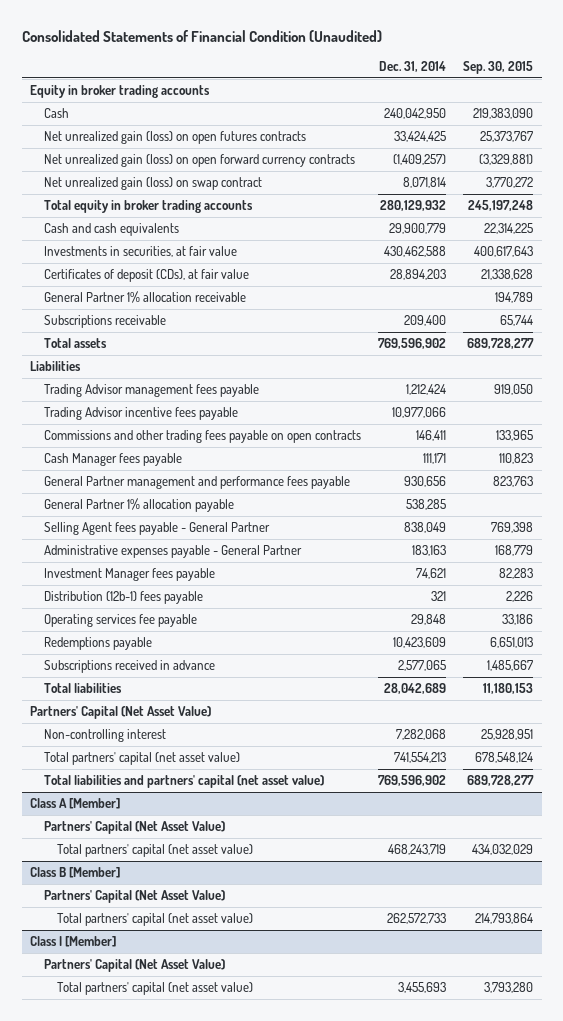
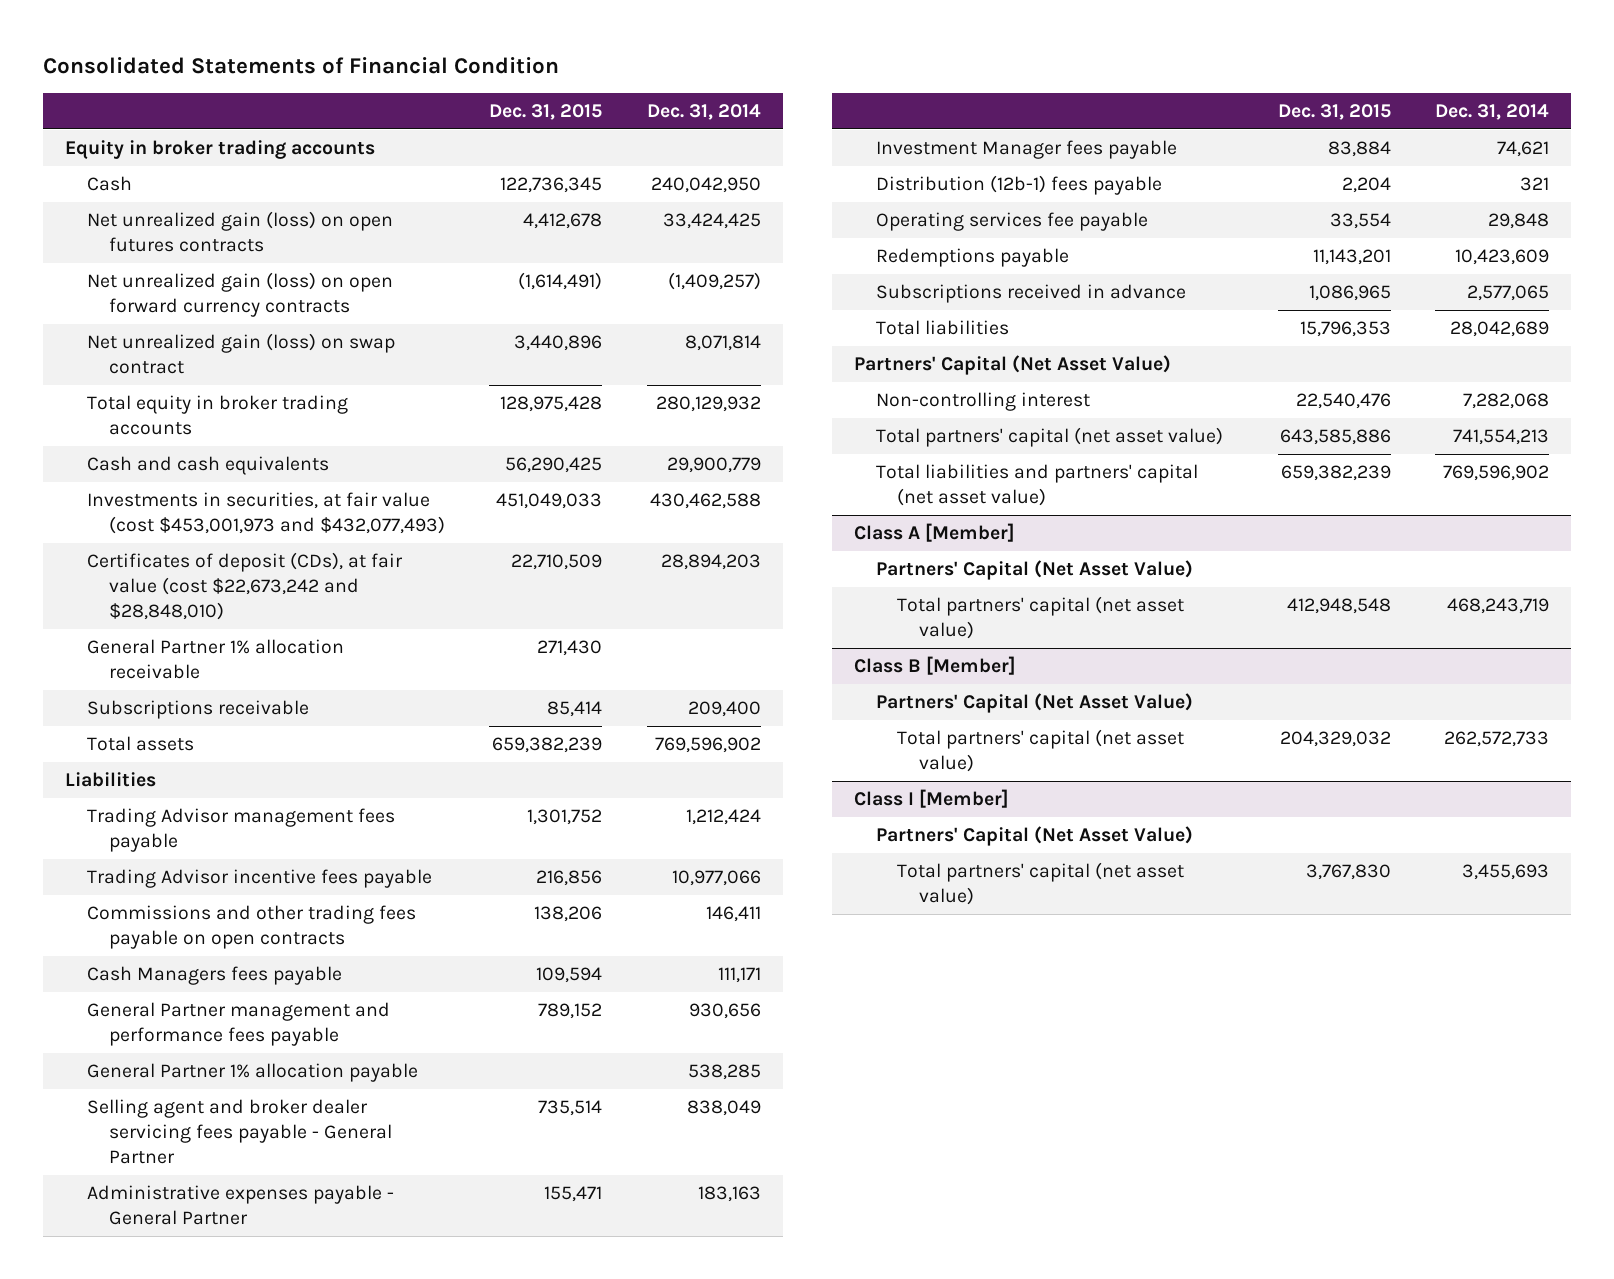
- Consolidated Statements of Financial Condition (Unaudited)
+ Consolidated Statements of Financial Condition
- | Dec. 31, 2014 | Sep. 30, 2015
+ | Dec. 31, 2015 | Dec. 31, 2014
- Investments in securities, at fair value | 430,462,588 | 400,617,643
- Certificates of deposit (CDs), at fair value | 28,894,203 | 21,338,628
+ Investments in securities, at fair value (cost $453,001,973 and $432,077,493) | 451,049,033 | 430,462,588
+ Certificates of deposit (CDs), at fair value (cost $22,673,242 and $28,848,010) | 22,710,509 | 28,894,203
- Cash Manager fees payable | 111,171 | 110,823
+ Cash Managers fees payable | 109,594 | 111,171
- Selling Agent fees payable - General Partner | 838,049 | 769,398
+ Selling agent and broker dealer servicing fees payable - General Partner | 735,514 | 838,049

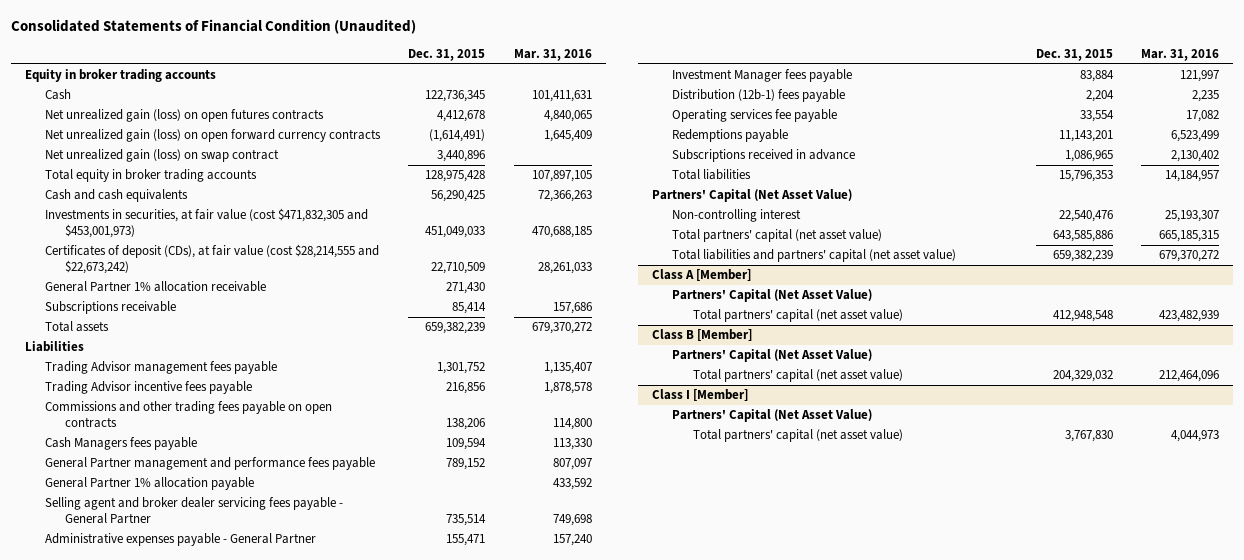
- Consolidated Statements of Financial Condition
+ Consolidated Statements of Financial Condition (Unaudited)
- | Dec. 31, 2015 | Dec. 31, 2014
+ | Dec. 31, 2015 | Mar. 31, 2016
- Investments in securities, at fair value (cost $453,001,973 and $432,077,493) | 451,049,033 | 430,462,588
- Certificates of deposit (CDs), at fair value (cost $22,673,242 and $28,848,010) | 22,710,509 | 28,894,203
+ Investments in securities, at fair value (cost $471,832,305 and $453,001,973) | 451,049,033 | 470,688,185
+ Certificates of deposit (CDs), at fair value (cost $28,214,555 and $22,673,242) | 22,710,509 | 28,261,033

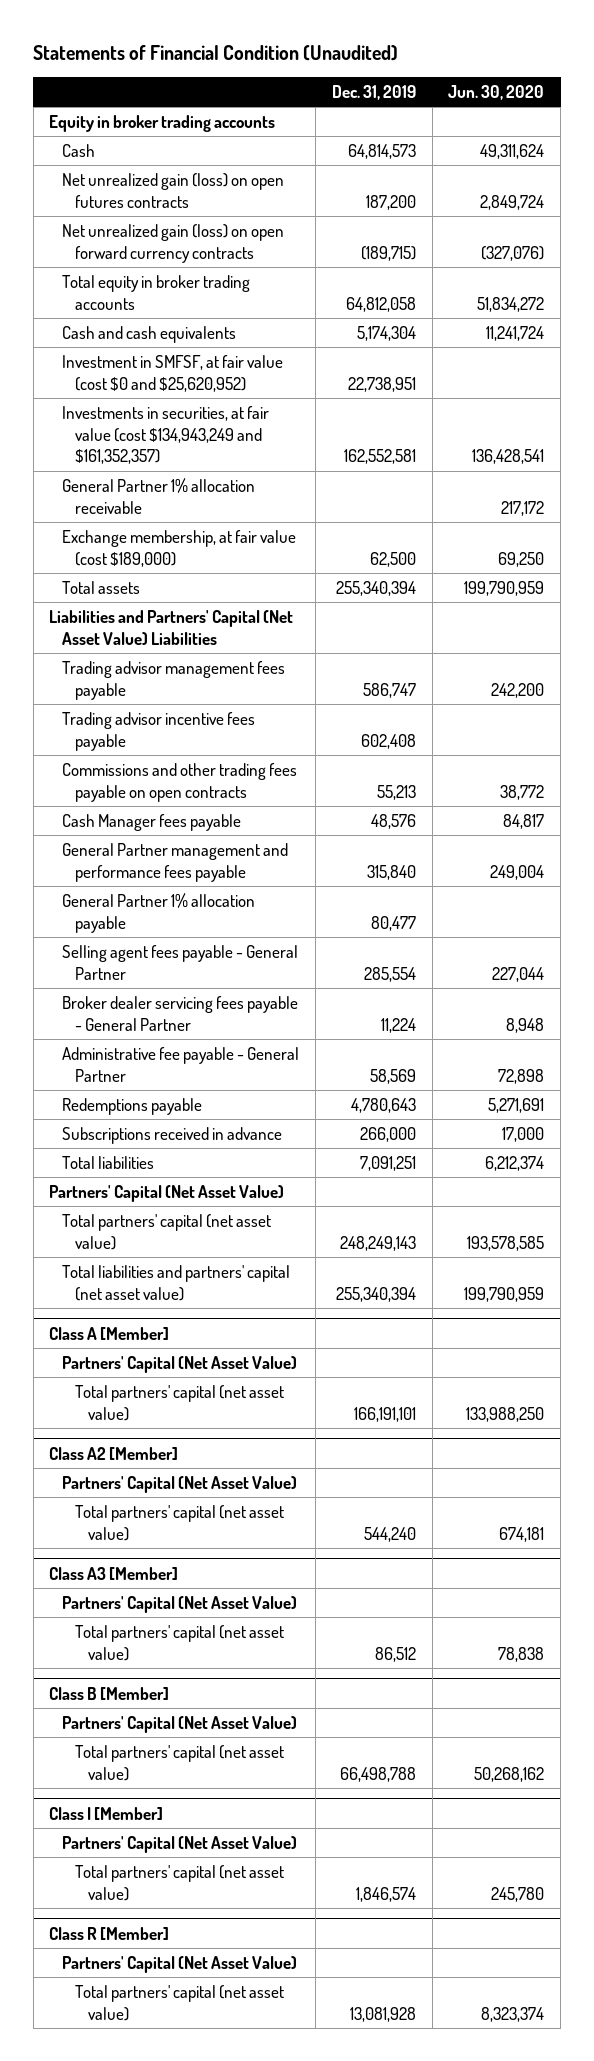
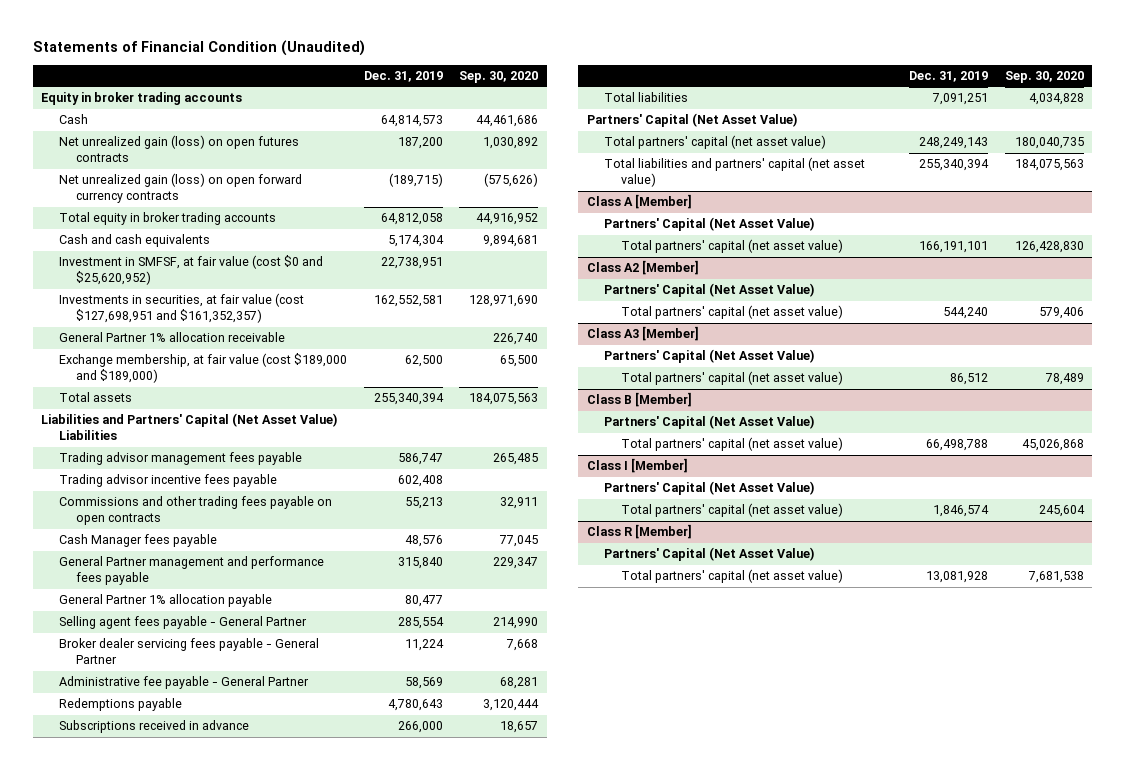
- | Dec. 31, 2019 | Jun. 30, 2020
+ | Dec. 31, 2019 | Sep. 30, 2020
- Investments in securities, at fair value (cost $134,943,249 and $161,352,357) | 162,552,581 | 136,428,541
+ Investments in securities, at fair value (cost $127,698,951 and $161,352,357) | 162,552,581 | 128,971,690
- Exchange membership, at fair value (cost $189,000) | 62,500 | 69,250
+ Exchange membership, at fair value (cost $189,000 and $189,000) | 62,500 | 65,500

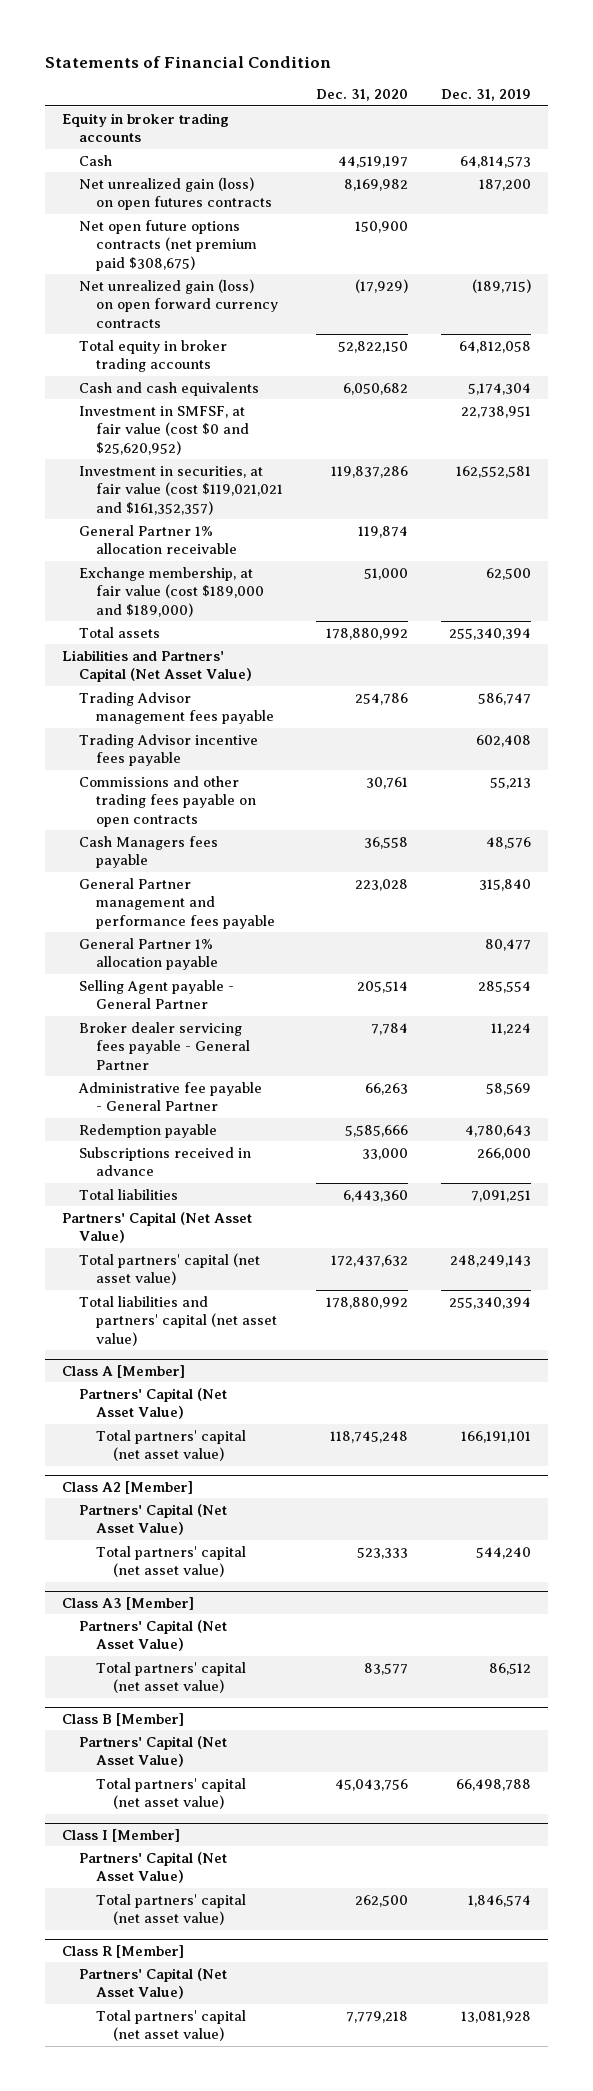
- Statements of Financial Condition (Unaudited)
+ Statements of Financial Condition
- | Dec. 31, 2019 | Sep. 30, 2020
+ | Dec. 31, 2020 | Dec. 31, 2019
+ Net open future options contracts (net premium paid $308,675) | 150,900 |
- Investments in securities, at fair value (cost $127,698,951 and $161,352,357) | 162,552,581 | 128,971,690
+ Investment in securities, at fair value (cost $119,021,021 and $161,352,357) | 119,837,286 | 162,552,581
- Liabilities and Partners' Capital (Net Asset Value) Liabilities
- Trading advisor management fees payable | 586,747 | 265,485
- Trading advisor incentive fees payable | 602,408 |
+ Liabilities and Partners' Capital (Net Asset Value)
+ Trading Advisor management fees payable | 254,786 | 586,747
+ Trading Advisor incentive fees payable | | 602,408
- Cash Manager fees payable | 48,576 | 77,045
+ Cash Managers fees payable | 36,558 | 48,576
- Selling agent fees payable - General Partner | 285,554 | 214,990
+ Selling Agent payable - General Partner | 205,514 | 285,554
- Redemptions payable | 4,780,643 | 3,120,444
+ Redemption payable | 5,585,666 | 4,780,643

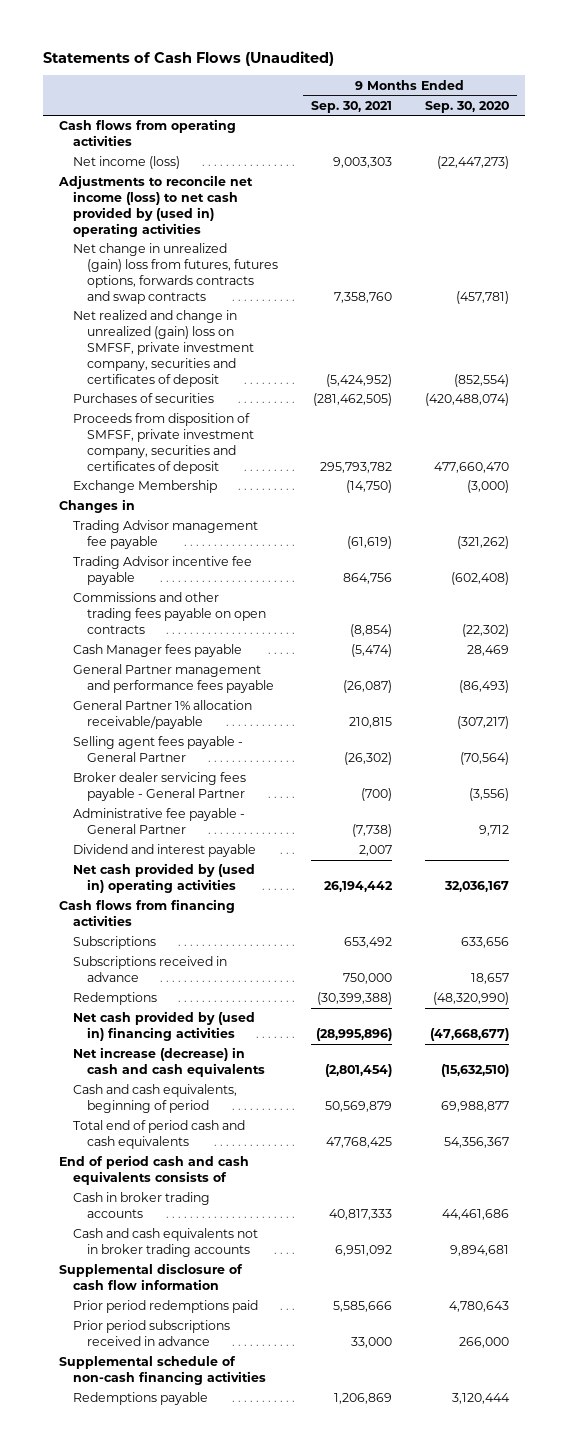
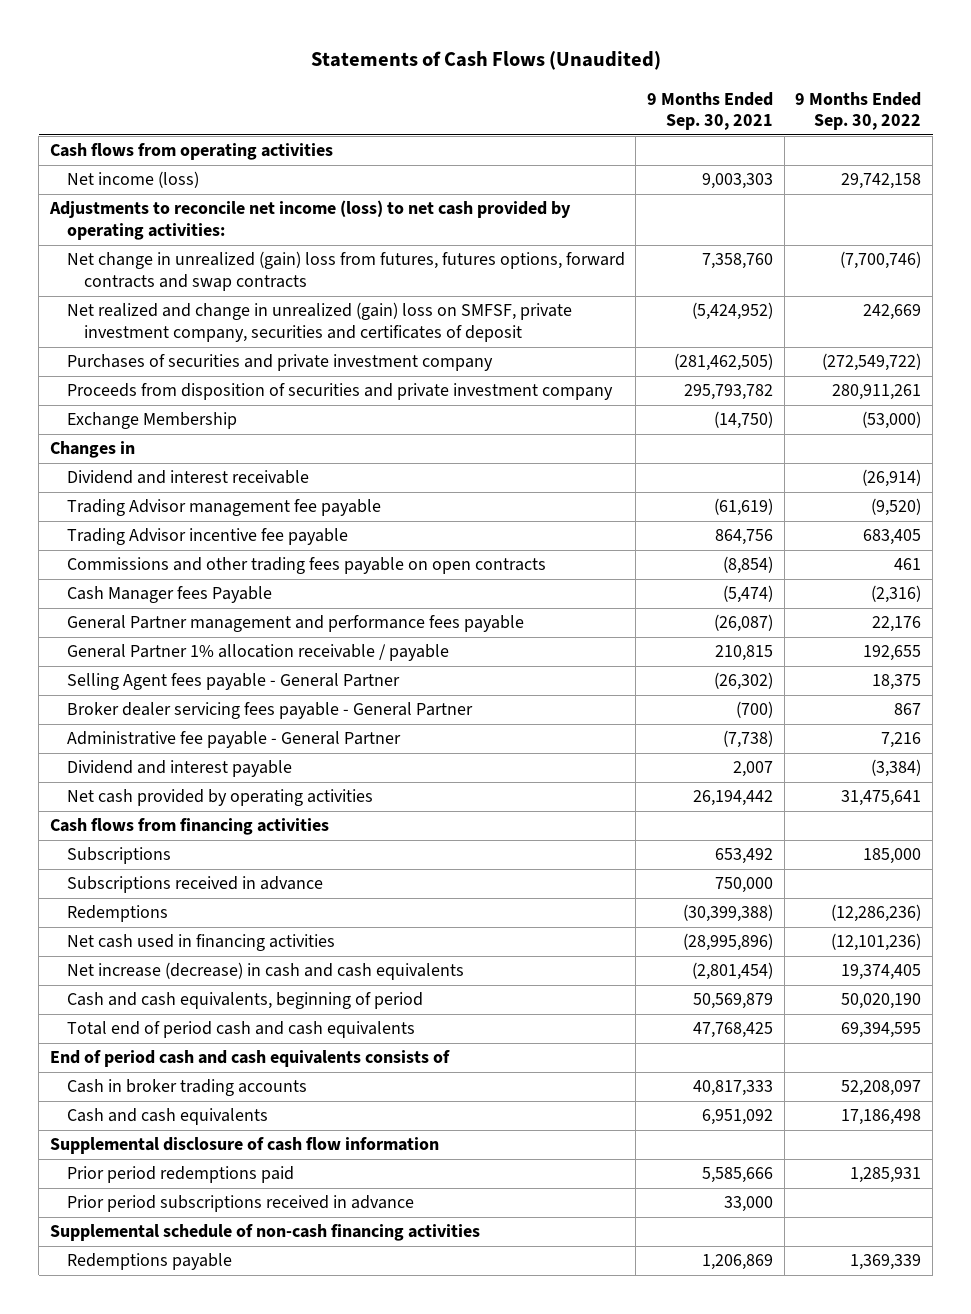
- | 9 Months Ended Sep. 30, 2021 | 9 Months Ended Sep. 30, 2020
+ | 9 Months Ended Sep. 30, 2021 | 9 Months Ended Sep. 30, 2022
- Adjustments to reconcile net income (loss) to net cash provided by (used in) operating activities
- Net change in unrealized (gain) loss from futures, futures options, forwards contracts and swap contracts | 7,358,760 | (457,781)
+ Adjustments to reconcile net income (loss) to net cash provided by operating activities:
+ Net change in unrealized (gain) loss from futures, futures options, forward contracts and swap contracts | 7,358,760 | (7,700,746)
- Purchases of securities | (281,462,505) | (420,488,074)
- Proceeds from disposition of SMFSF, private investment company, securities and certificates of deposit | 295,793,782 | 477,660,470
+ Purchases of securities and private investment company | (281,462,505) | (272,549,722)
+ Proceeds from disposition of securities and private investment company | 295,793,782 | 280,911,261
+ Dividend and interest receivable | | (26,914)
- Cash Manager fees payable | (5,474) | 28,469
+ Cash Manager fees Payable | (5,474) | (2,316)
- General Partner 1% allocation receivable/payable | 210,815 | (307,217)
- Selling agent fees payable - General Partner | (26,302) | (70,564)
+ General Partner 1% allocation receivable / payable | 210,815 | 192,655
+ Selling Agent fees payable - General Partner | (26,302) | 18,375
- Net cash provided by (used in) operating activities | 26,194,442 | 32,036,167
+ Net cash provided by operating activities | 26,194,442 | 31,475,641
- Net cash provided by (used in) financing activities | (28,995,896) | (47,668,677)
+ Net cash used in financing activities | (28,995,896) | (12,101,236)
- Cash and cash equivalents not in broker trading accounts | 6,951,092 | 9,894,681
+ Cash and cash equivalents | 6,951,092 | 17,186,498

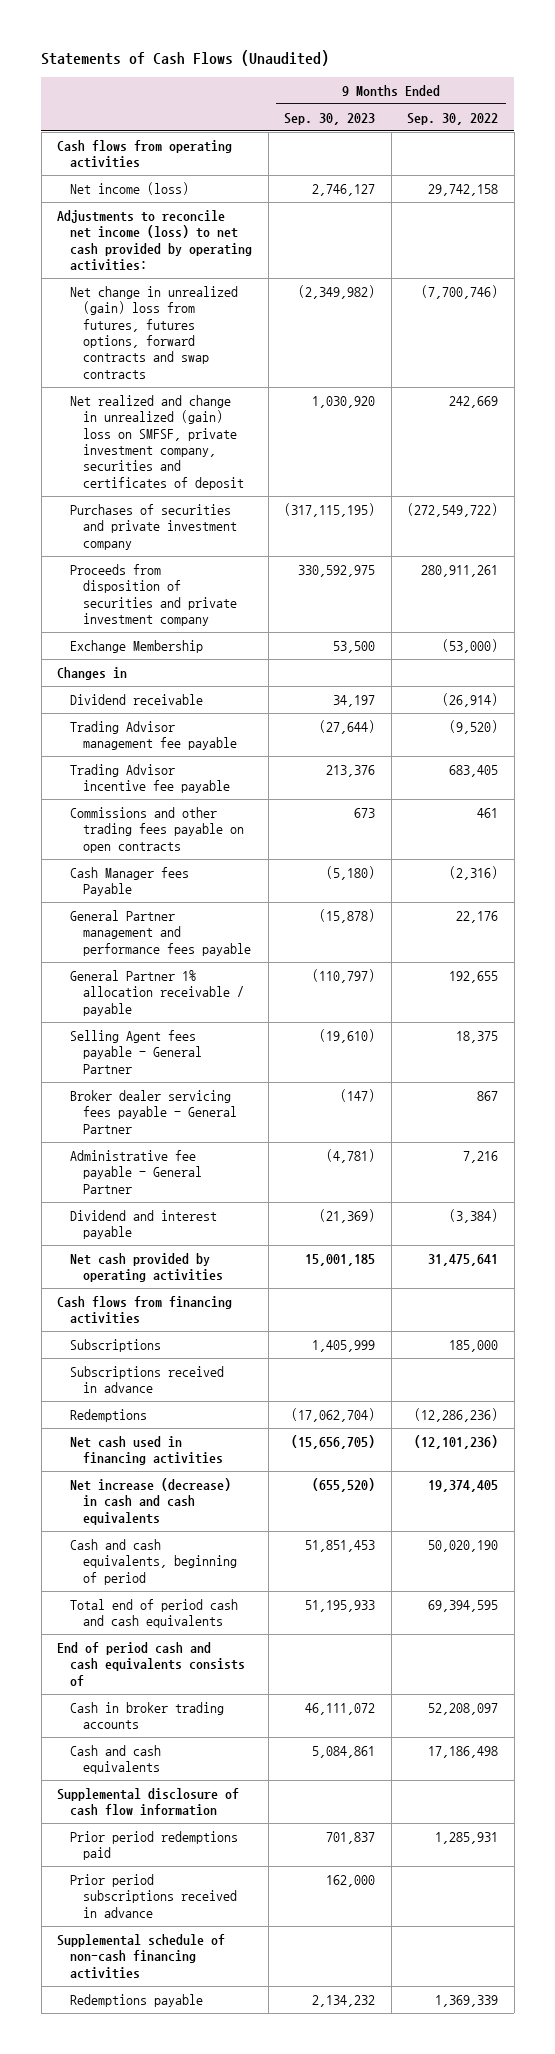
- | 9 Months Ended Sep. 30, 2021 | 9 Months Ended Sep. 30, 2022
+ | 9 Months Ended Sep. 30, 2023 | 9 Months Ended Sep. 30, 2022
- Dividend and interest receivable | | (26,914)
+ Dividend receivable | 34,197 | (26,914)

